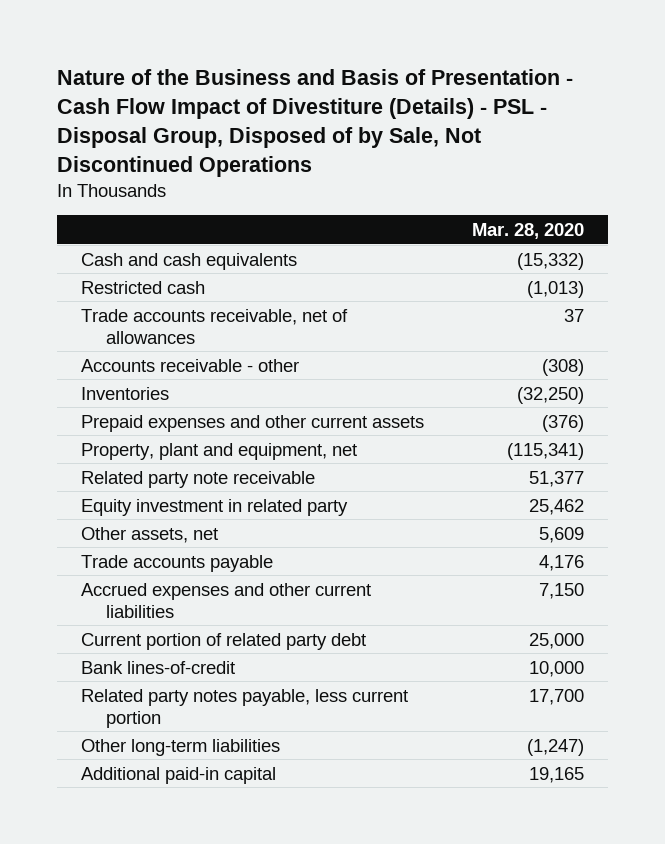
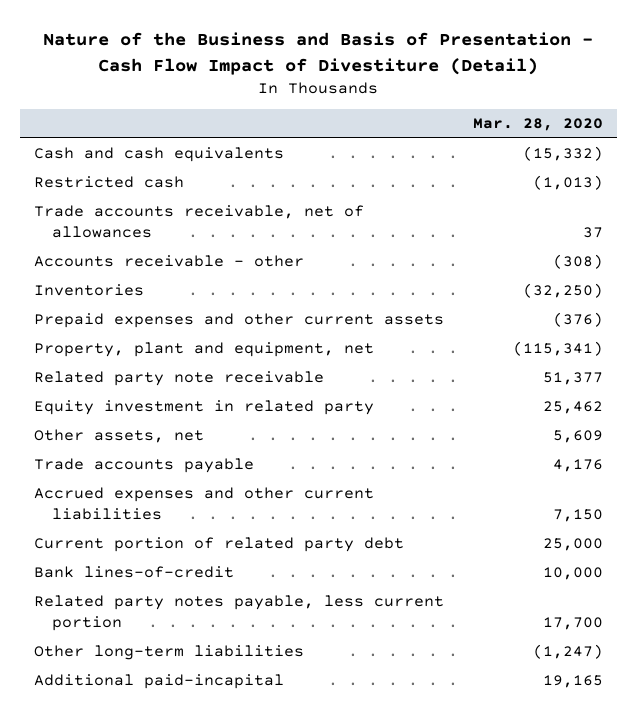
- Nature of the Business and Basis of Presentation - Cash Flow Impact of Divestiture (Details) - PSL - Disposal Group, Disposed of by Sale, Not Discontinued Operations
+ Nature of the Business and Basis of Presentation - Cash Flow Impact of Divestiture (Detail)
- Additional paid-in capital | 19,165
+ Additional paid-incapital | 19,165

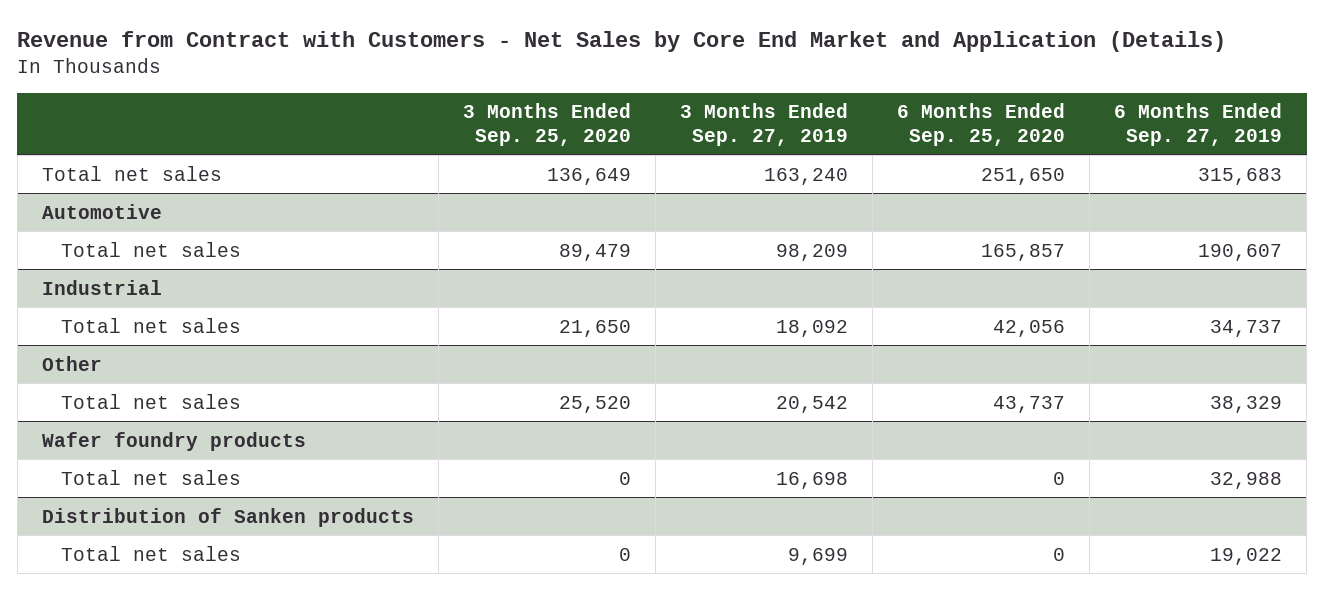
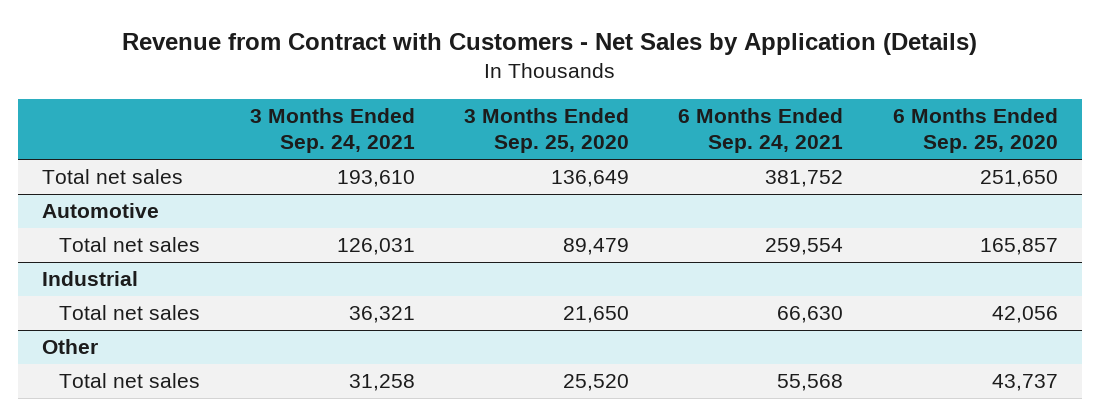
- Revenue from Contract with Customers - Net Sales by Core End Market and Application (Details)
+ Revenue from Contract with Customers - Net Sales by Application (Details)
- | 3 Months Ended Sep. 25, 2020 | 3 Months Ended Sep. 27, 2019 | 6 Months Ended Sep. 25, 2020 | 6 Months Ended Sep. 27, 2019
+ | 3 Months Ended Sep. 24, 2021 | 3 Months Ended Sep. 25, 2020 | 6 Months Ended Sep. 24, 2021 | 6 Months Ended Sep. 25, 2020
- Wafer foundry products
- Total net sales | 0 | 16,698 | 0 | 32,988
- Distribution of Sanken products
- Total net sales | 0 | 9,699 | 0 | 19,022

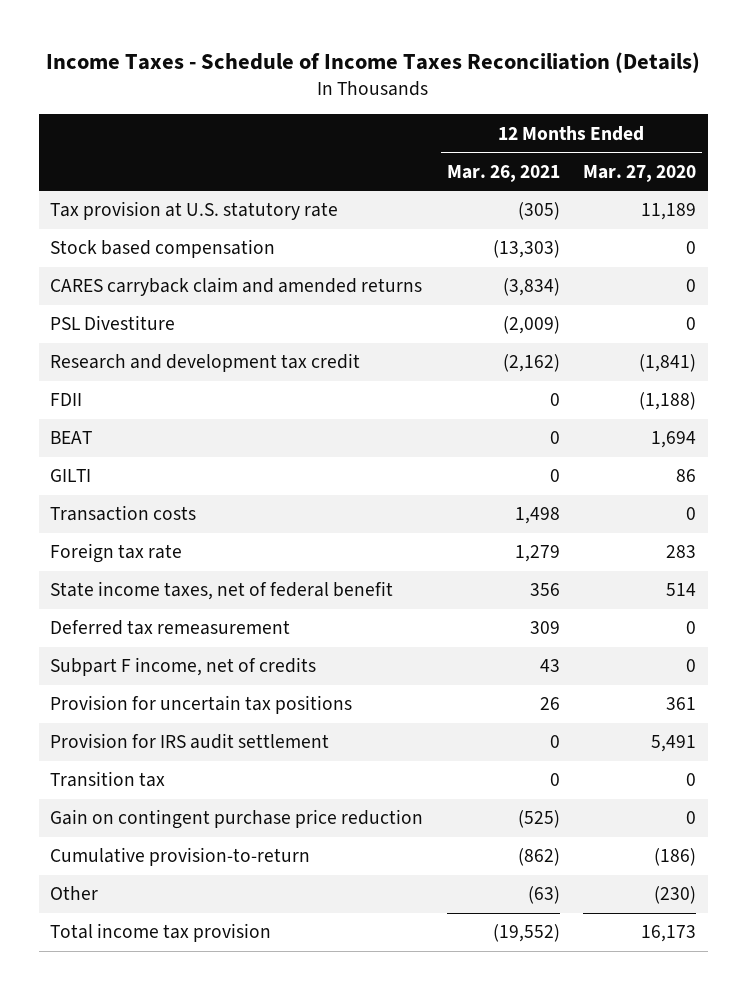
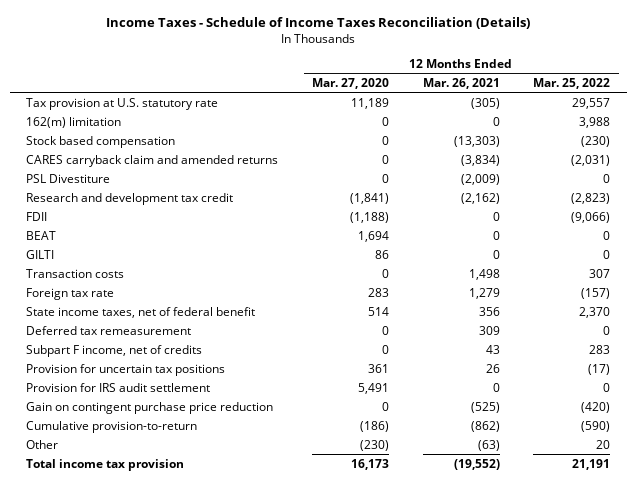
- | 12 Months Ended Mar. 26, 2021 | 12 Months Ended Mar. 27, 2020
+ | 12 Months Ended Mar. 27, 2020 | 12 Months Ended Mar. 26, 2021 | 12 Months Ended Mar. 25, 2022
+ 162(m) limitation | 0 | 0 | 3,988
- Transition tax | 0 | 0

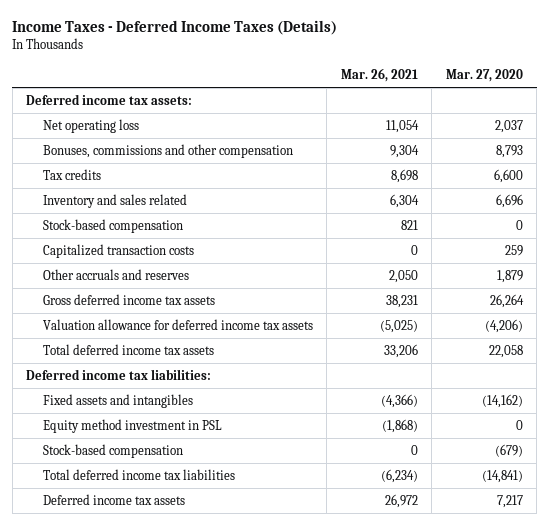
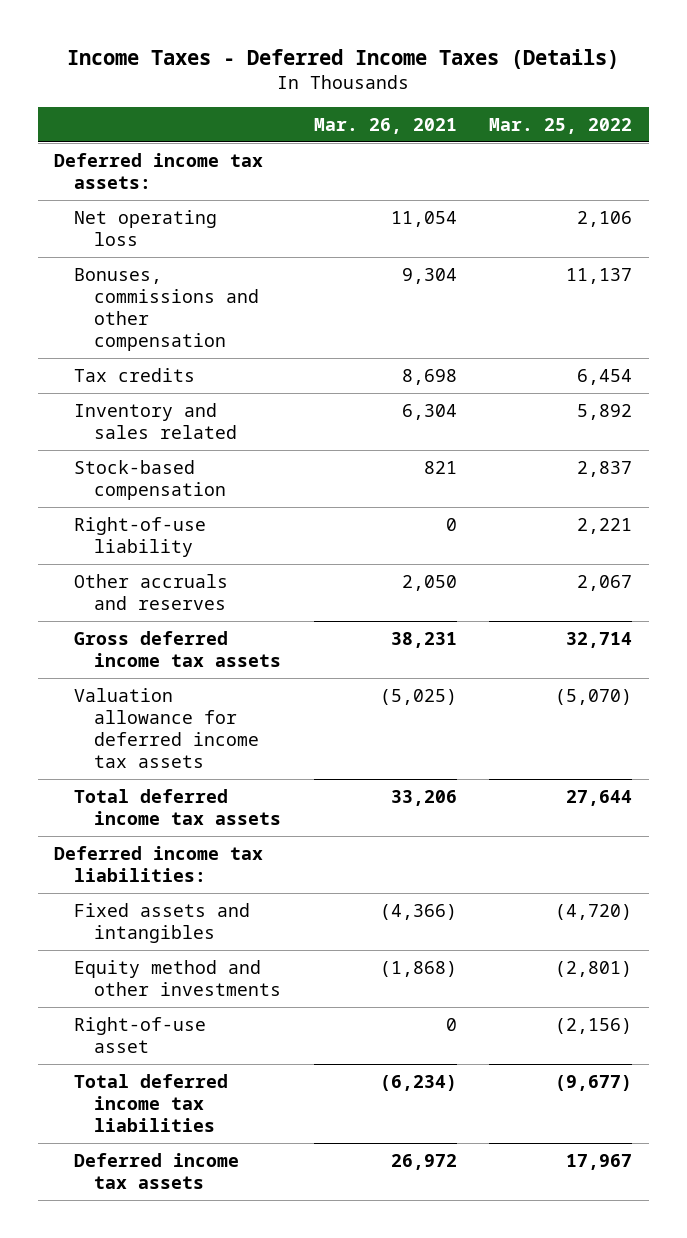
- | Mar. 26, 2021 | Mar. 27, 2020
+ | Mar. 26, 2021 | Mar. 25, 2022
- Capitalized transaction costs | 0 | 259
+ Right-of-use liability | 0 | 2,221
- Equity method investment in PSL | (1,868) | 0
- Stock-based compensation | 0 | (679)
+ Equity method and other investments | (1,868) | (2,801)
+ Right-of-use asset | 0 | (2,156)

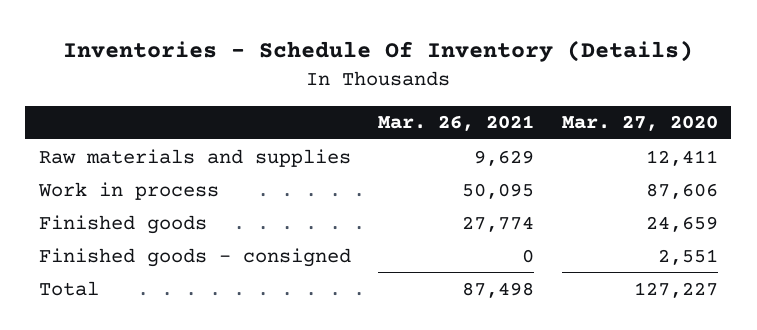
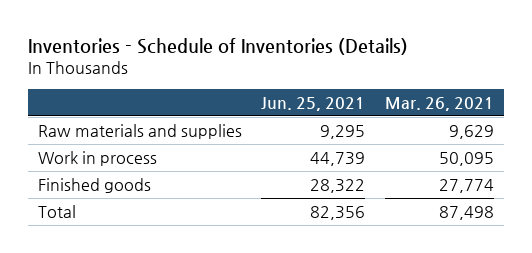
- Inventories - Schedule Of Inventory (Details)
+ Inventories - Schedule of Inventories (Details)
- | Mar. 26, 2021 | Mar. 27, 2020
+ | Jun. 25, 2021 | Mar. 26, 2021
- Finished goods - consigned | 0 | 2,551

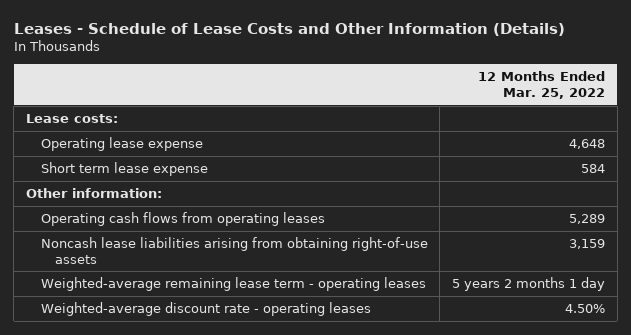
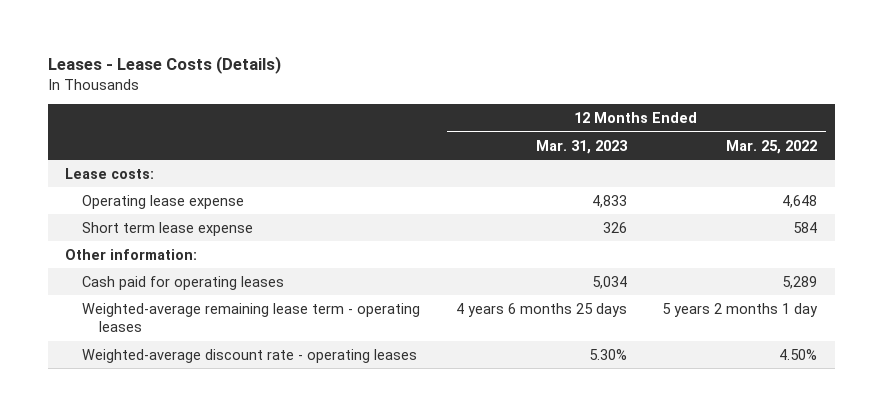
- Leases - Schedule of Lease Costs and Other Information (Details)
+ Leases - Lease Costs (Details)
- | 12 Months Ended Mar. 25, 2022
+ | 12 Months Ended Mar. 31, 2023 | 12 Months Ended Mar. 25, 2022
- Operating cash flows from operating leases | 5,289
- Noncash lease liabilities arising from obtaining right-of-use assets | 3,159
+ Cash paid for operating leases | 5,034 | 5,289

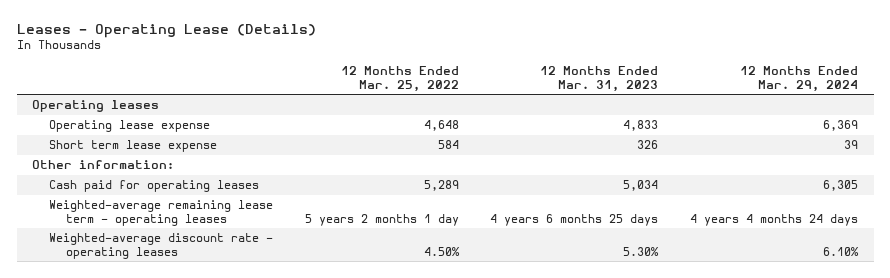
- Leases - Lease Costs (Details)
+ Leases - Operating Lease (Details)
- | 12 Months Ended Mar. 31, 2023 | 12 Months Ended Mar. 25, 2022
+ | 12 Months Ended Mar. 25, 2022 | 12 Months Ended Mar. 31, 2023 | 12 Months Ended Mar. 29, 2024
- Lease costs:
+ Operating leases

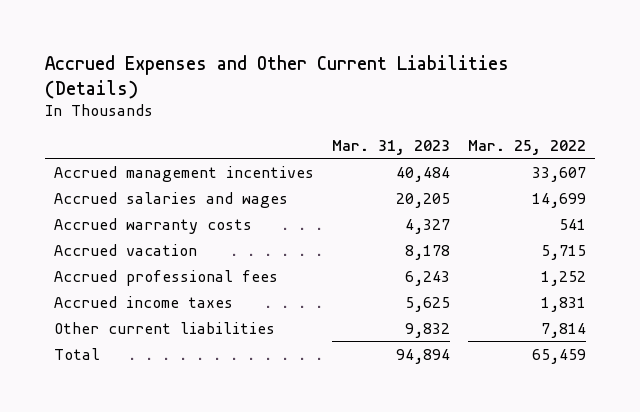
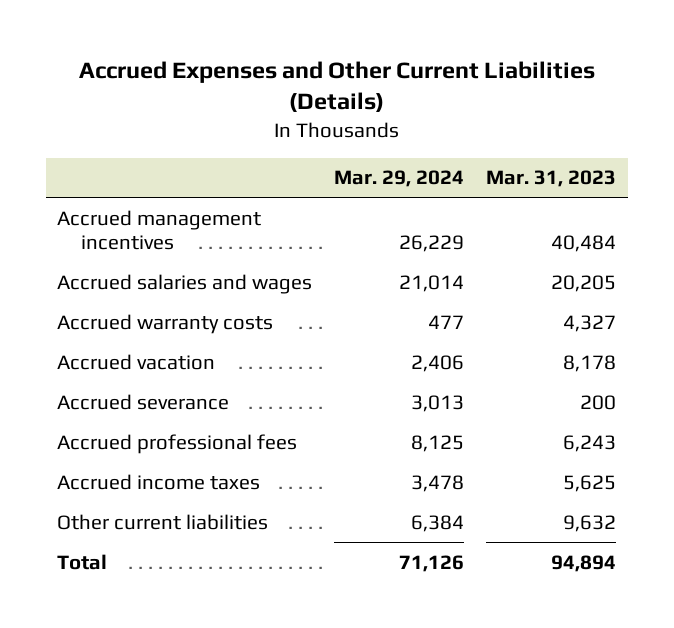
- | Mar. 31, 2023 | Mar. 25, 2022
+ | Mar. 29, 2024 | Mar. 31, 2023
+ Accrued severance | 3,013 | 200
- Other current liabilities | 9,832 | 7,814
+ Other current liabilities | 6,384 | 9,632

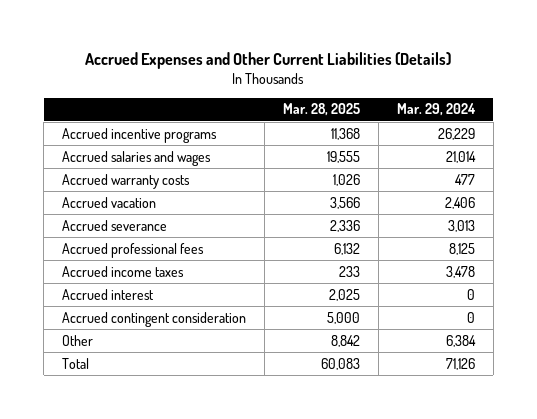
- | Mar. 29, 2024 | Mar. 31, 2023
+ | Mar. 28, 2025 | Mar. 29, 2024
- Accrued management incentives | 26,229 | 40,484
+ Accrued incentive programs | 11,368 | 26,229
- Other current liabilities | 6,384 | 9,632
+ Accrued interest | 2,025 | 0
+ Accrued contingent consideration | 5,000 | 0
+ Other | 8,842 | 6,384

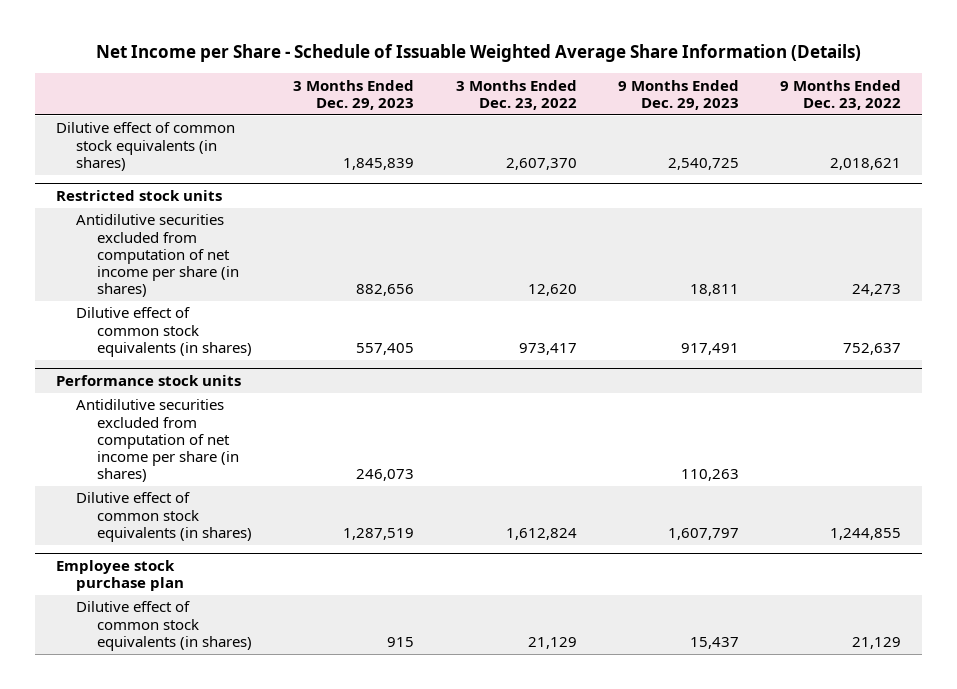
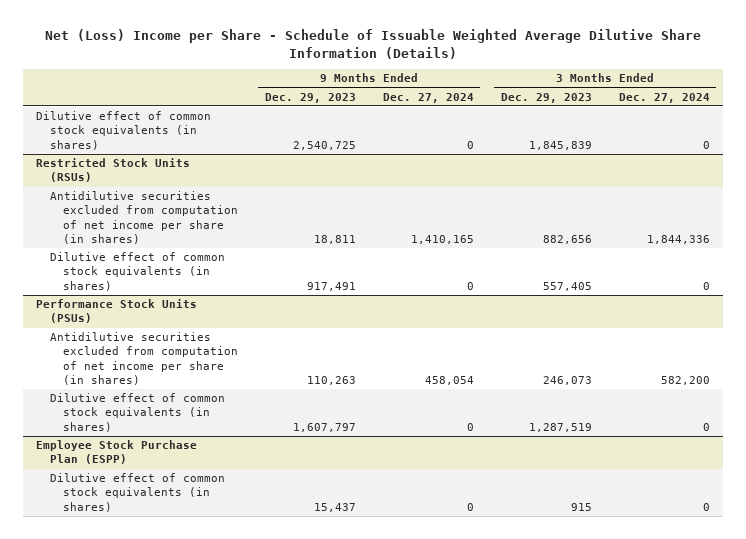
- Net Income per Share - Schedule of Issuable Weighted Average Share Information (Details)
+ Net (Loss) Income per Share - Schedule of Issuable Weighted Average Dilutive Share Information (Details)
- | 3 Months Ended Dec. 29, 2023 | 3 Months Ended Dec. 23, 2022 | 9 Months Ended Dec. 29, 2023 | 9 Months Ended Dec. 23, 2022
+ | 9 Months Ended Dec. 29, 2023 | 9 Months Ended Dec. 27, 2024 | 3 Months Ended Dec. 29, 2023 | 3 Months Ended Dec. 27, 2024
- Restricted stock units
+ Restricted Stock Units (RSUs)
- Performance stock units
+ Performance Stock Units (PSUs)
- Employee stock purchase plan
+ Employee Stock Purchase Plan (ESPP)

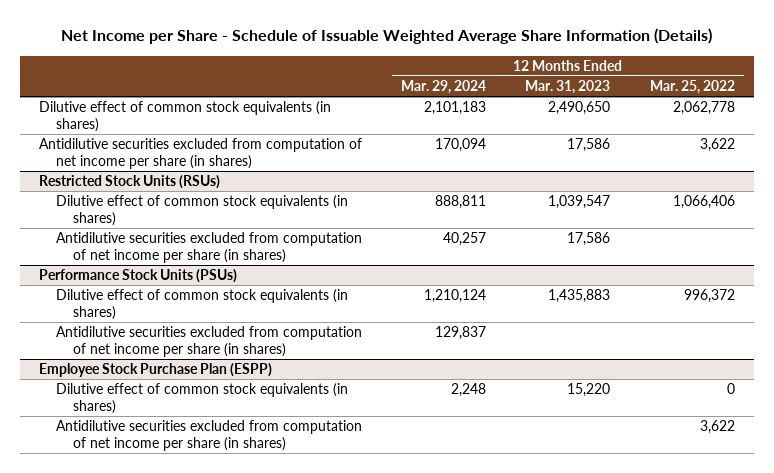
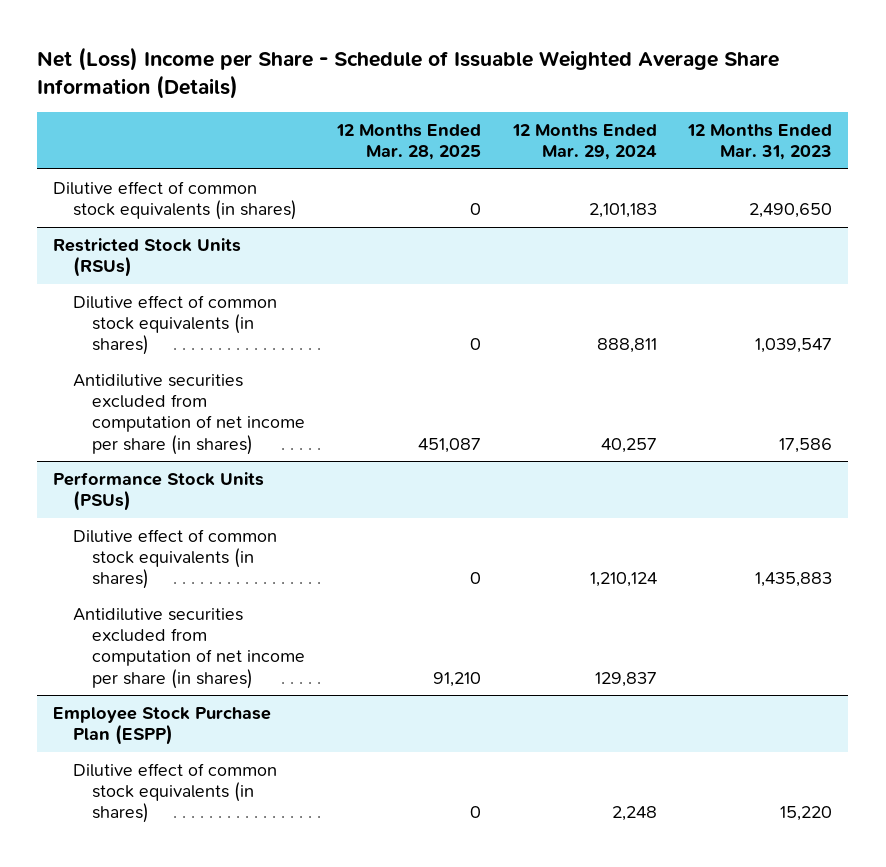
- Net Income per Share - Schedule of Issuable Weighted Average Share Information (Details)
+ Net (Loss) Income per Share - Schedule of Issuable Weighted Average Share Information (Details)
- | 12 Months Ended Mar. 29, 2024 | 12 Months Ended Mar. 31, 2023 | 12 Months Ended Mar. 25, 2022
+ | 12 Months Ended Mar. 28, 2025 | 12 Months Ended Mar. 29, 2024 | 12 Months Ended Mar. 31, 2023
- Antidilutive securities excluded from computation of net income per share (in shares) | 170,094 | 17,586 | 3,622
@ Employee Stock Purchase Plan (ESPP)
- Antidilutive securities excluded from computation of net income per share (in shares) | | | 3,622

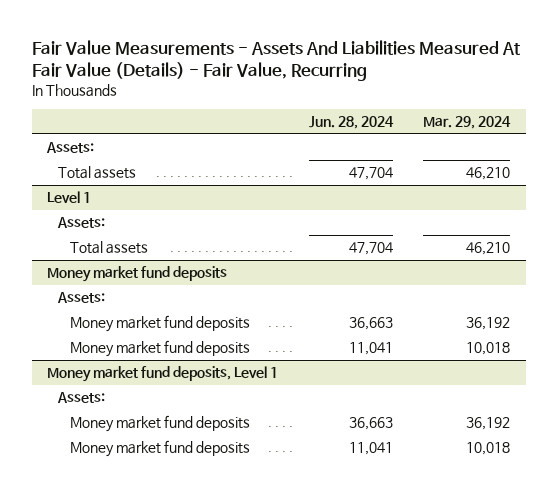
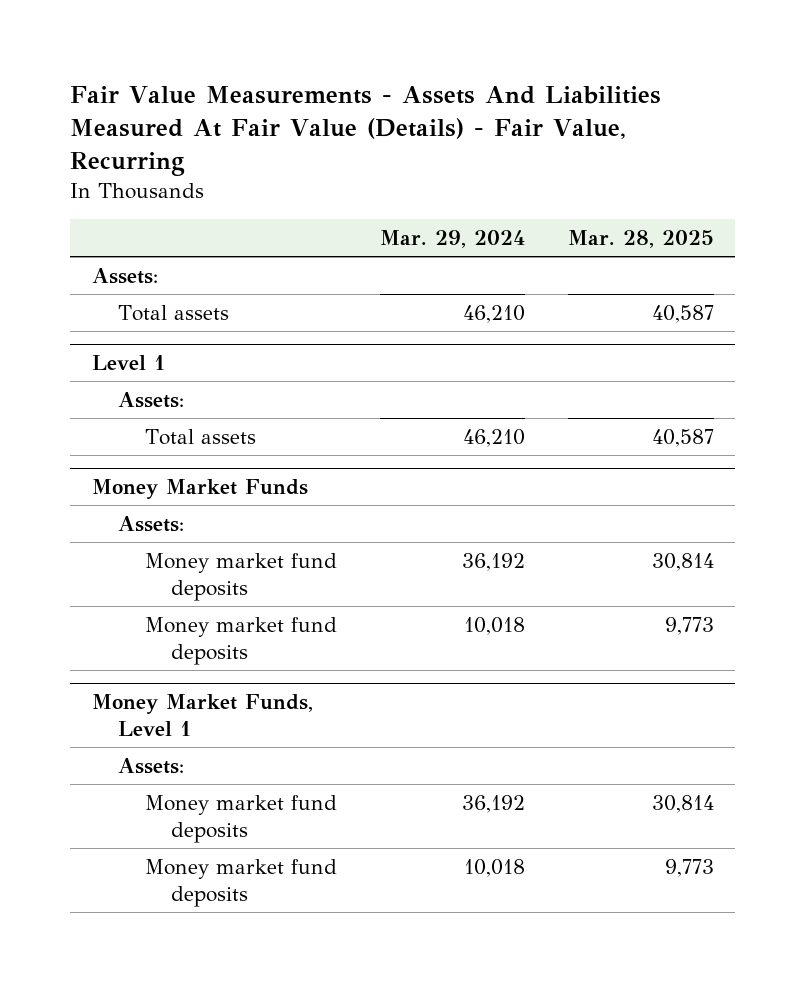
- | Jun. 28, 2024 | Mar. 29, 2024
+ | Mar. 29, 2024 | Mar. 28, 2025
- Money market fund deposits
+ Money Market Funds
- Money market fund deposits, Level 1
+ Money Market Funds, Level 1

